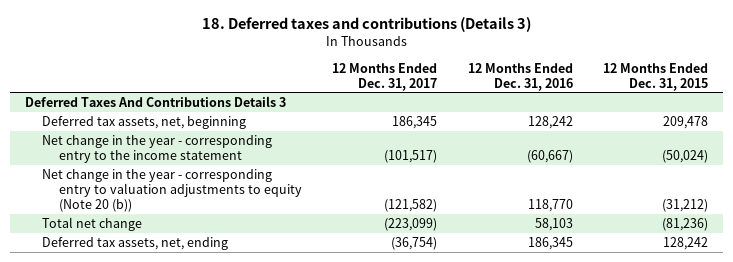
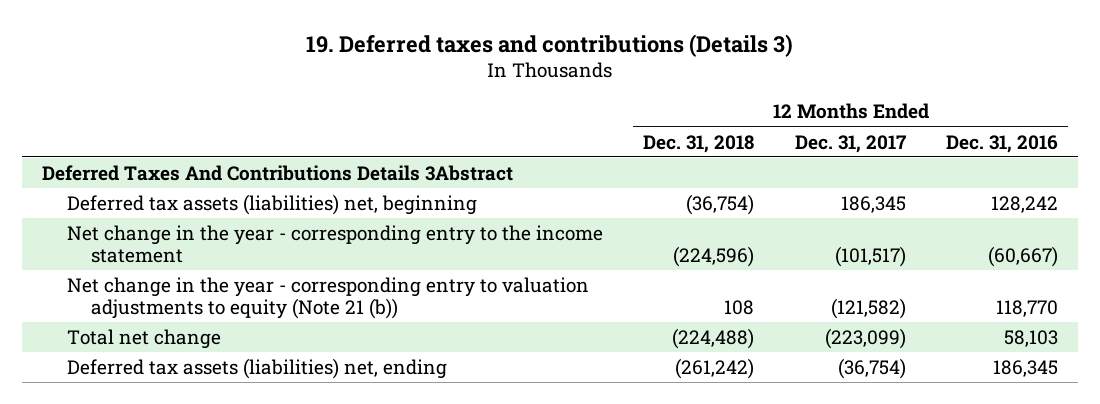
- 18. Deferred taxes and contributions (Details 3)
+ 19. Deferred taxes and contributions (Details 3)
- | 12 Months Ended Dec. 31, 2017 | 12 Months Ended Dec. 31, 2016 | 12 Months Ended Dec. 31, 2015
+ | 12 Months Ended Dec. 31, 2018 | 12 Months Ended Dec. 31, 2017 | 12 Months Ended Dec. 31, 2016
- Deferred Taxes And Contributions Details 3
- Deferred tax assets, net, beginning | 186,345 | 128,242 | 209,478
+ Deferred Taxes And Contributions Details 3Abstract
+ Deferred tax assets (liabilities) net, beginning | (36,754) | 186,345 | 128,242
- Net change in the year - corresponding entry to valuation adjustments to equity (Note 20 (b)) | (121,582) | 118,770 | (31,212)
+ Net change in the year - corresponding entry to valuation adjustments to equity (Note 21 (b)) | 108 | (121,582) | 118,770
- Deferred tax assets, net, ending | (36,754) | 186,345 | 128,242
+ Deferred tax assets (liabilities) net, ending | (261,242) | (36,754) | 186,345

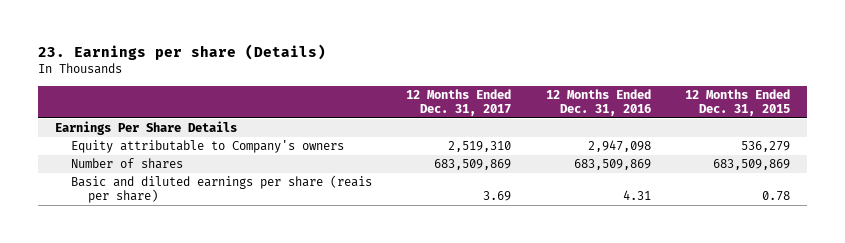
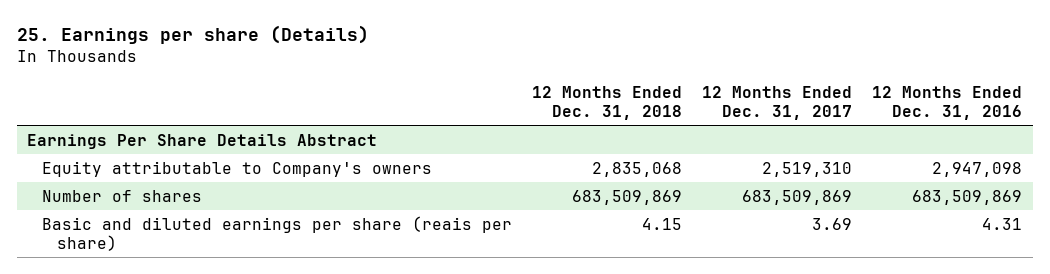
- 23. Earnings per share (Details)
+ 25. Earnings per share (Details)
- | 12 Months Ended Dec. 31, 2017 | 12 Months Ended Dec. 31, 2016 | 12 Months Ended Dec. 31, 2015
+ | 12 Months Ended Dec. 31, 2018 | 12 Months Ended Dec. 31, 2017 | 12 Months Ended Dec. 31, 2016
- Earnings Per Share Details
+ Earnings Per Share Details Abstract

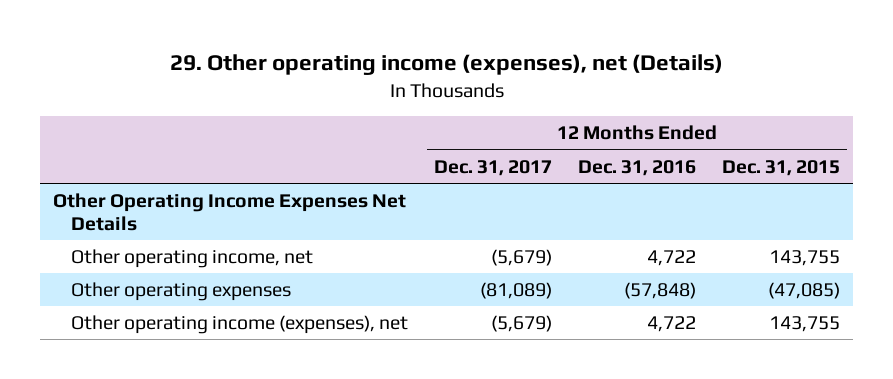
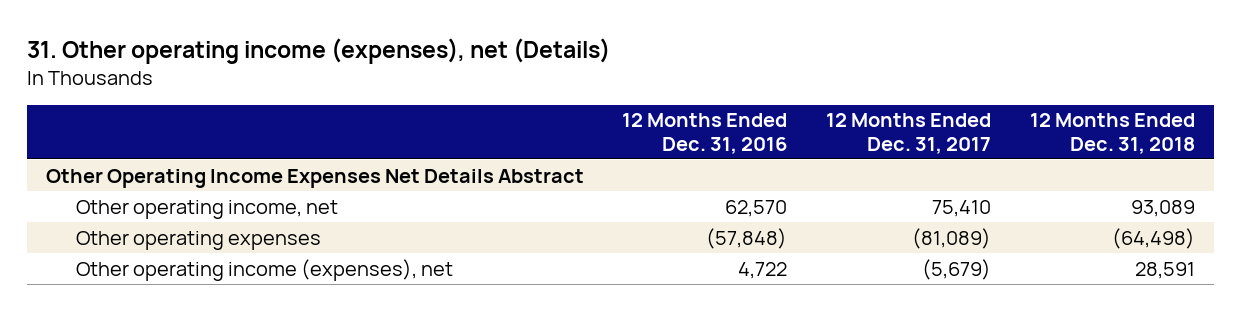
- 29. Other operating income (expenses), net (Details)
+ 31. Other operating income (expenses), net (Details)
- | 12 Months Ended Dec. 31, 2017 | 12 Months Ended Dec. 31, 2016 | 12 Months Ended Dec. 31, 2015
+ | 12 Months Ended Dec. 31, 2016 | 12 Months Ended Dec. 31, 2017 | 12 Months Ended Dec. 31, 2018
- Other Operating Income Expenses Net Details
- Other operating income, net | (5,679) | 4,722 | 143,755
+ Other Operating Income Expenses Net Details Abstract
+ Other operating income, net | 62,570 | 75,410 | 93,089

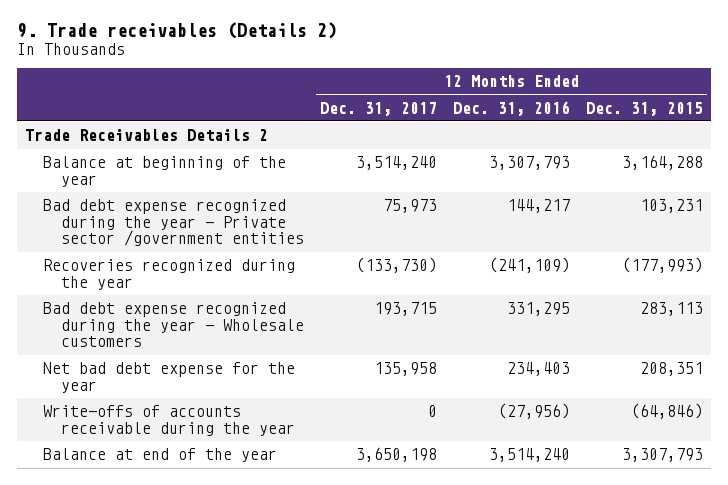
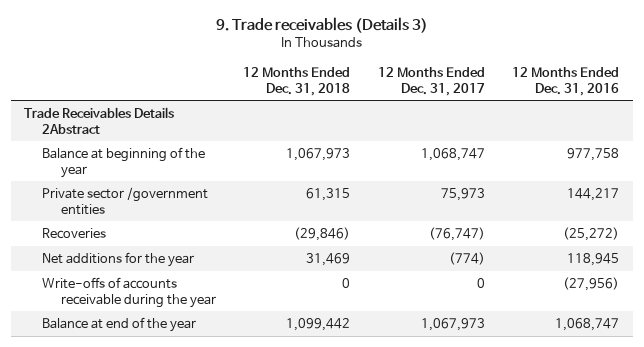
- 9. Trade receivables (Details 2)
+ 9. Trade receivables (Details 3)
- | 12 Months Ended Dec. 31, 2017 | 12 Months Ended Dec. 31, 2016 | 12 Months Ended Dec. 31, 2015
+ | 12 Months Ended Dec. 31, 2018 | 12 Months Ended Dec. 31, 2017 | 12 Months Ended Dec. 31, 2016
- Trade Receivables Details 2
- Balance at beginning of the year | 3,514,240 | 3,307,793 | 3,164,288
- Bad debt expense recognized during the year - Private sector /government entities | 75,973 | 144,217 | 103,231
- Recoveries recognized during the year | (133,730) | (241,109) | (177,993)
- Bad debt expense recognized during the year - Wholesale customers | 193,715 | 331,295 | 283,113
- Net bad debt expense for the year | 135,958 | 234,403 | 208,351
+ Trade Receivables Details 2Abstract
+ Balance at beginning of the year | 1,067,973 | 1,068,747 | 977,758
+ Private sector /government entities | 61,315 | 75,973 | 144,217
+ Recoveries | (29,846) | (76,747) | (25,272)
+ Net additions for the year | 31,469 | (774) | 118,945
- Balance at end of the year | 3,650,198 | 3,514,240 | 3,307,793
+ Balance at end of the year | 1,099,442 | 1,067,973 | 1,068,747

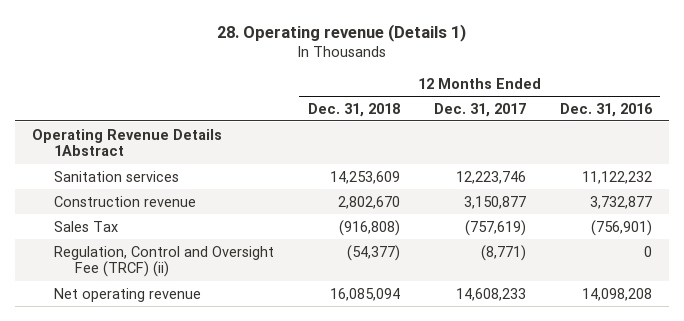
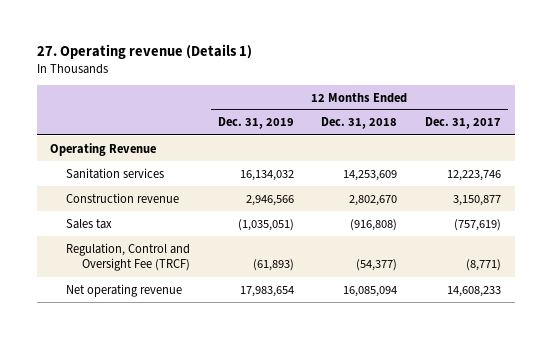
- 28. Operating revenue (Details 1)
+ 27. Operating revenue (Details 1)
- | 12 Months Ended Dec. 31, 2018 | 12 Months Ended Dec. 31, 2017 | 12 Months Ended Dec. 31, 2016
+ | 12 Months Ended Dec. 31, 2019 | 12 Months Ended Dec. 31, 2018 | 12 Months Ended Dec. 31, 2017
- Operating Revenue Details 1Abstract
+ Operating Revenue
- Sales Tax | (916,808) | (757,619) | (756,901)
- Regulation, Control and Oversight Fee (TRCF) (ii) | (54,377) | (8,771) | 0
+ Sales tax | (1,035,051) | (916,808) | (757,619)
+ Regulation, Control and Oversight Fee (TRCF) | (61,893) | (54,377) | (8,771)

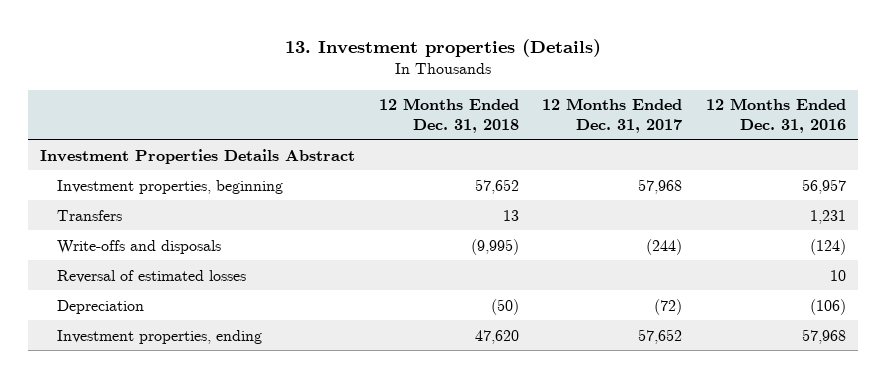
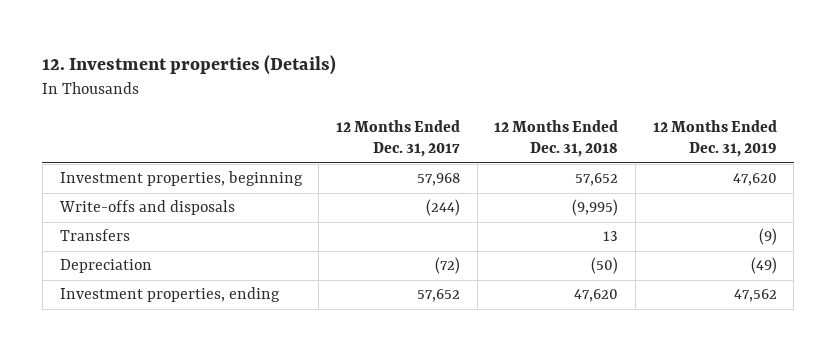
- 13. Investment properties (Details)
+ 12. Investment properties (Details)
- | 12 Months Ended Dec. 31, 2018 | 12 Months Ended Dec. 31, 2017 | 12 Months Ended Dec. 31, 2016
+ | 12 Months Ended Dec. 31, 2017 | 12 Months Ended Dec. 31, 2018 | 12 Months Ended Dec. 31, 2019
- Investment Properties Details Abstract
- Reversal of estimated losses | | | 10
moved down: Transfers | | 13 | (9)

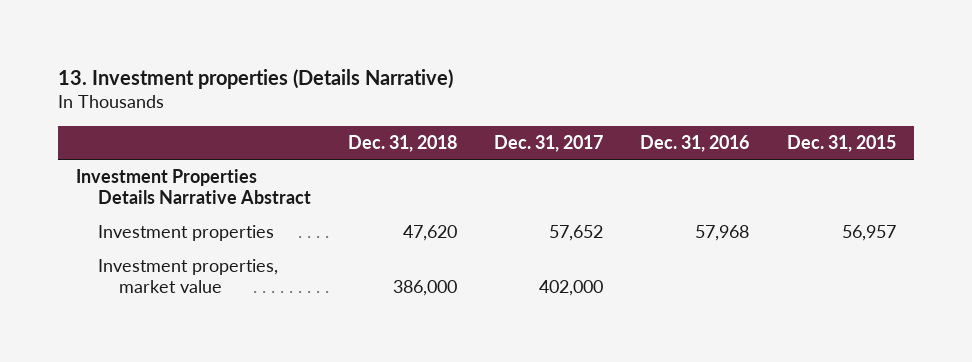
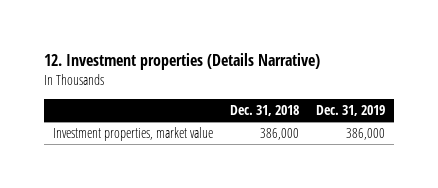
- 13. Investment properties (Details Narrative)
+ 12. Investment properties (Details Narrative)
- | Dec. 31, 2018 | Dec. 31, 2017 | Dec. 31, 2016 | Dec. 31, 2015
+ | Dec. 31, 2018 | Dec. 31, 2019
- Investment Properties Details Narrative Abstract
- Investment properties | 47,620 | 57,652 | 57,968 | 56,957

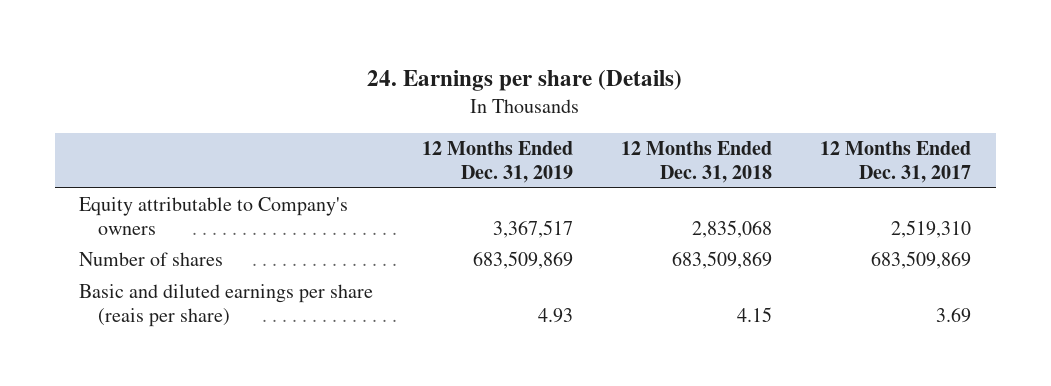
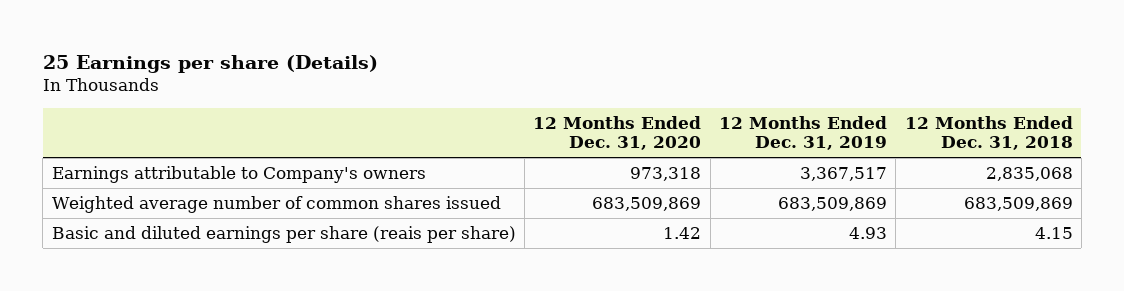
- 24. Earnings per share (Details)
+ 25 Earnings per share (Details)
- | 12 Months Ended Dec. 31, 2019 | 12 Months Ended Dec. 31, 2018 | 12 Months Ended Dec. 31, 2017
+ | 12 Months Ended Dec. 31, 2020 | 12 Months Ended Dec. 31, 2019 | 12 Months Ended Dec. 31, 2018
- Equity attributable to Company's owners | 3,367,517 | 2,835,068 | 2,519,310
- Number of shares | 683,509,869 | 683,509,869 | 683,509,869
+ Earnings attributable to Company's owners | 973,318 | 3,367,517 | 2,835,068
+ Weighted average number of common shares issued | 683,509,869 | 683,509,869 | 683,509,869

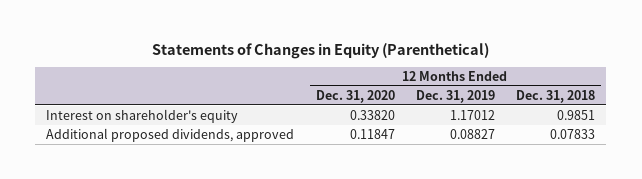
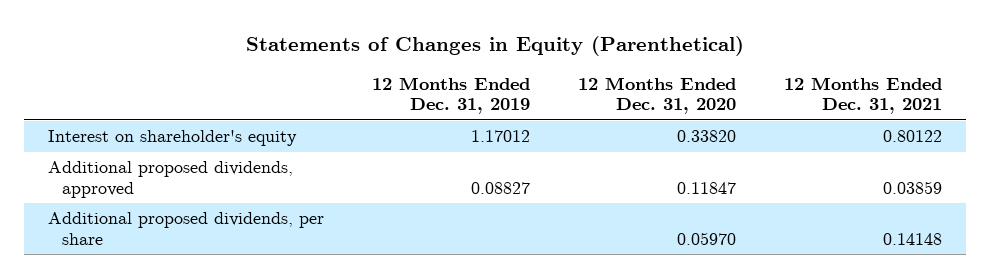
- | 12 Months Ended Dec. 31, 2020 | 12 Months Ended Dec. 31, 2019 | 12 Months Ended Dec. 31, 2018
+ | 12 Months Ended Dec. 31, 2019 | 12 Months Ended Dec. 31, 2020 | 12 Months Ended Dec. 31, 2021
+ Additional proposed dividends, per share | | 0.05970 | 0.14148

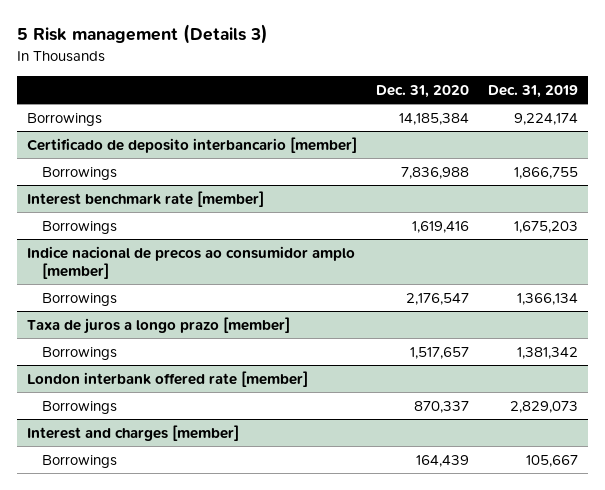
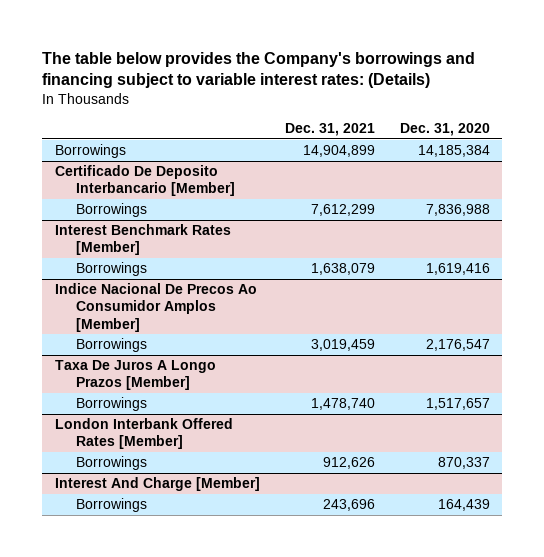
- 5 Risk management (Details 3)
+ The table below provides the Company's borrowings and financing subject to variable interest rates: (Details)
- | Dec. 31, 2020 | Dec. 31, 2019
+ | Dec. 31, 2021 | Dec. 31, 2020
- Certificado de deposito interbancario [member]
+ Certificado De Deposito Interbancario [Member]
- Interest benchmark rate [member]
+ Interest Benchmark Rates [Member]
- Indice nacional de precos ao consumidor amplo [member]
+ Indice Nacional De Precos Ao Consumidor Amplos [Member]
- Taxa de juros a longo prazo [member]
+ Taxa De Juros A Longo Prazos [Member]
- London interbank offered rate [member]
+ London Interbank Offered Rates [Member]
- Interest and charges [member]
+ Interest And Charge [Member]

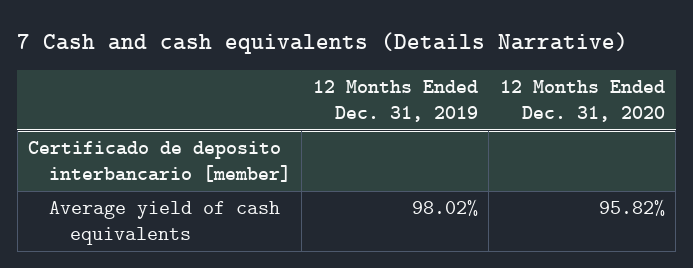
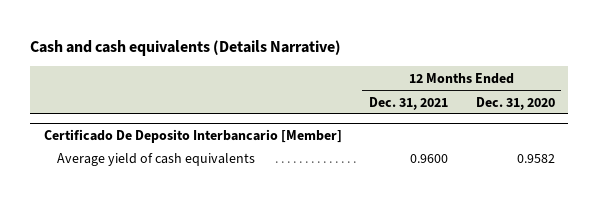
- 7 Cash and cash equivalents (Details Narrative)
+ Cash and cash equivalents (Details Narrative)
- | 12 Months Ended Dec. 31, 2019 | 12 Months Ended Dec. 31, 2020
+ | 12 Months Ended Dec. 31, 2021 | 12 Months Ended Dec. 31, 2020
- Certificado de deposito interbancario [member]
- Average yield of cash equivalents | 98.02% | 95.82%
+ Certificado De Deposito Interbancario [Member]
+ Average yield of cash equivalents | 0.9600 | 0.9582

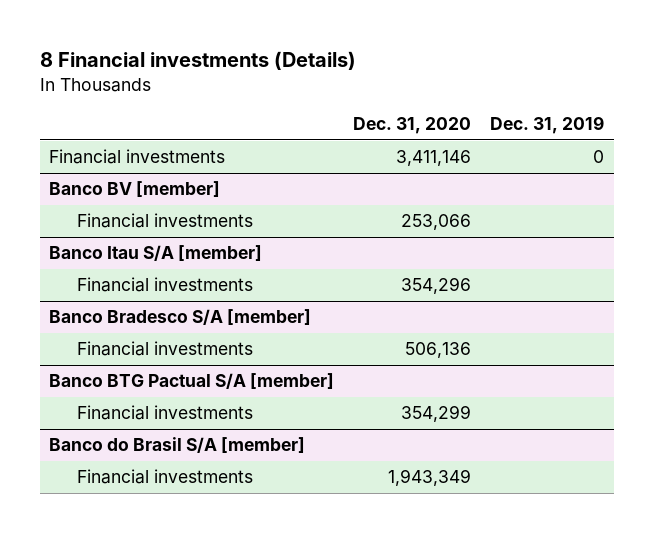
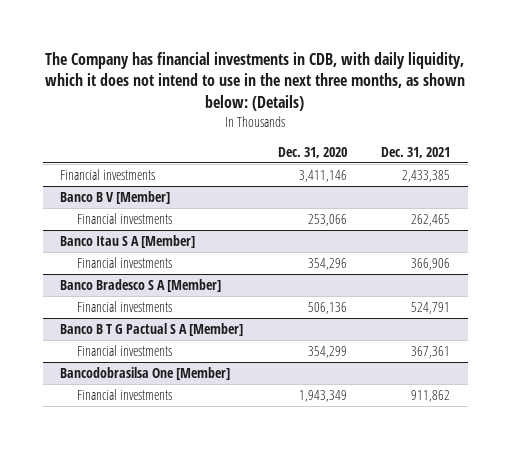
- 8 Financial investments (Details)
+ The Company has financial investments in CDB, with daily liquidity, which it does not intend to use in the next three months, as shown below: (Details)
- | Dec. 31, 2020 | Dec. 31, 2019
+ | Dec. 31, 2020 | Dec. 31, 2021
- Banco BV [member]
+ Banco B V [Member]
- Banco Itau S/A [member]
+ Banco Itau S A [Member]
- Banco Bradesco S/A [member]
+ Banco Bradesco S A [Member]
- Banco BTG Pactual S/A [member]
+ Banco B T G Pactual S A [Member]
- Banco do Brasil S/A [member]
+ Bancodobrasilsa One [Member]

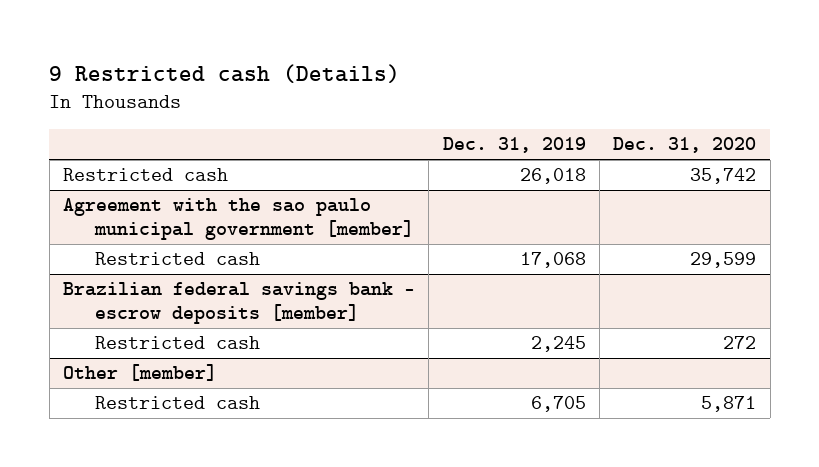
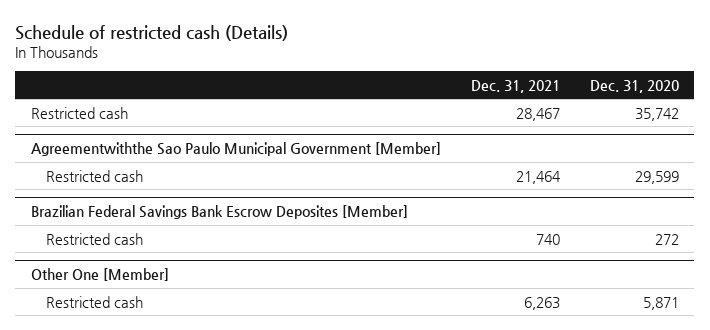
- 9 Restricted cash (Details)
+ Schedule of restricted cash (Details)
- | Dec. 31, 2019 | Dec. 31, 2020
+ | Dec. 31, 2021 | Dec. 31, 2020
- Agreement with the sao paulo municipal government [member]
+ Agreementwiththe Sao Paulo Municipal Government [Member]
- Brazilian federal savings bank - escrow deposits [member]
+ Brazilian Federal Savings Bank Escrow Deposites [Member]
- Other [member]
+ Other One [Member]

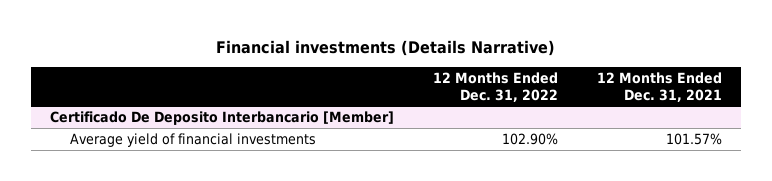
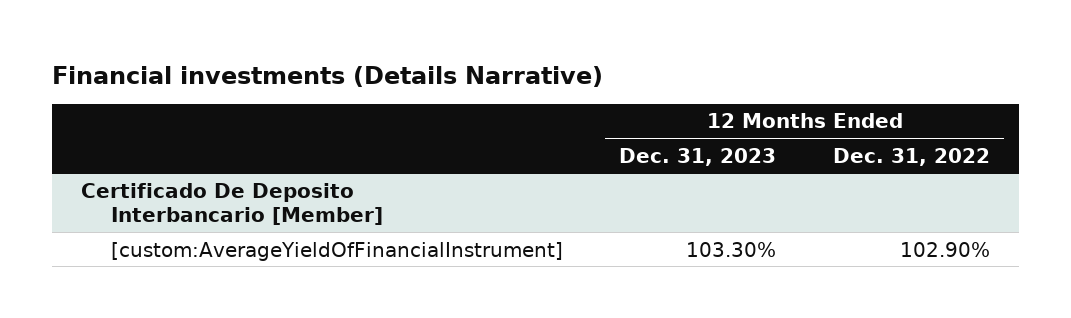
- | 12 Months Ended Dec. 31, 2022 | 12 Months Ended Dec. 31, 2021
+ | 12 Months Ended Dec. 31, 2023 | 12 Months Ended Dec. 31, 2022
@ Certificado De Deposito Interbancario [Member]
- Average yield of financial investments | 102.90% | 101.57%
+ [custom:AverageYieldOfFinancialInstrument] | 103.30% | 102.90%

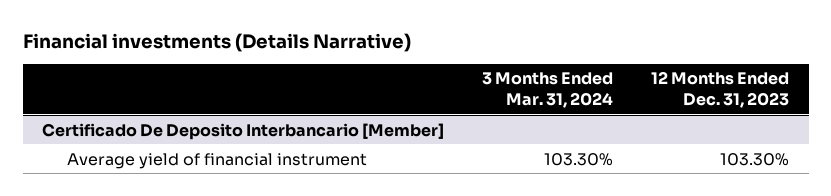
- | 12 Months Ended Dec. 31, 2023 | 12 Months Ended Dec. 31, 2022
+ | 3 Months Ended Mar. 31, 2024 | 12 Months Ended Dec. 31, 2023
@ Certificado De Deposito Interbancario [Member]
- [custom:AverageYieldOfFinancialInstrument] | 103.30% | 102.90%
+ Average yield of financial instrument | 103.30% | 103.30%

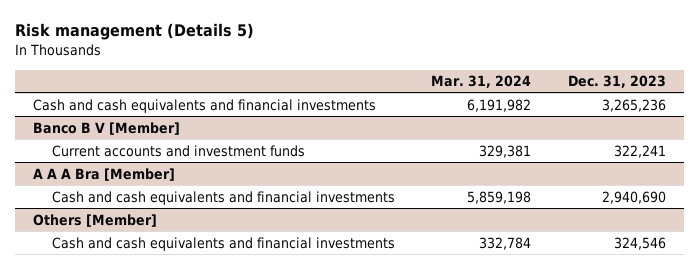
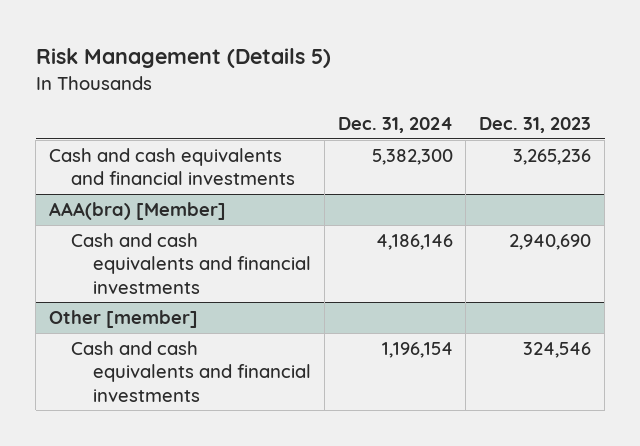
- Risk management (Details 5)
+ Risk Management (Details 5)
- | Mar. 31, 2024 | Dec. 31, 2023
+ | Dec. 31, 2024 | Dec. 31, 2023
- Banco B V [Member]
- Current accounts and investment funds | 329,381 | 322,241
- A A A Bra [Member]
+ AAA(bra) [Member]
- Others [Member]
+ Other [member]

